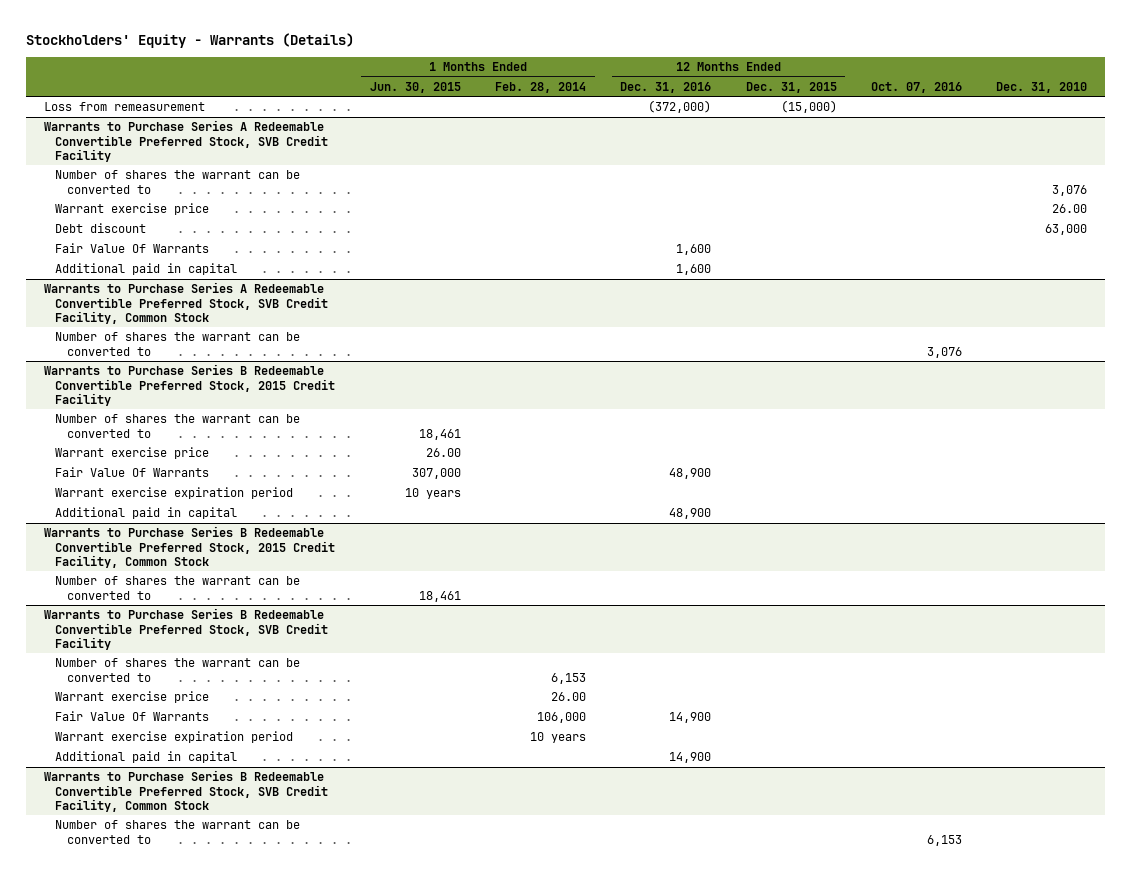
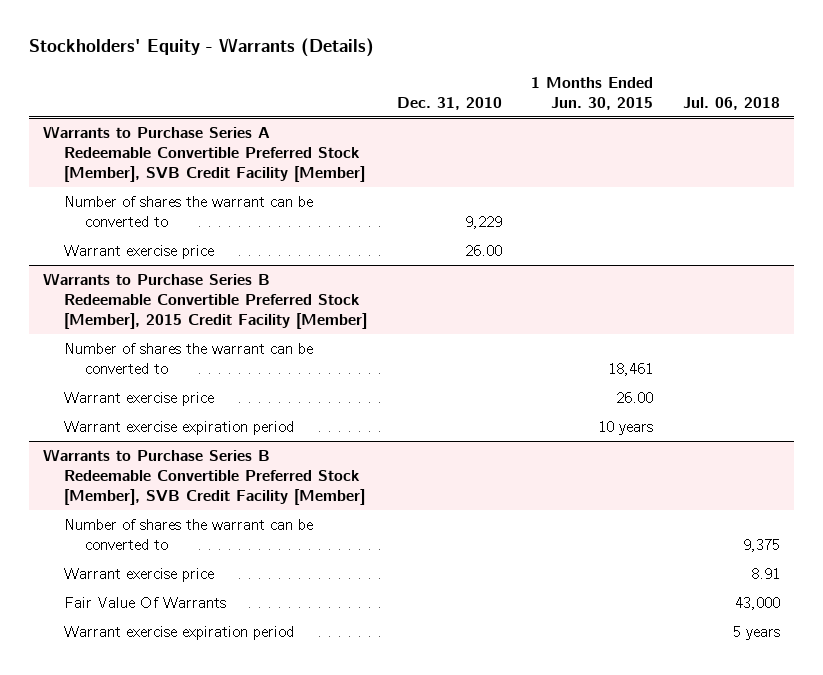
- | 1 Months Ended Jun. 30, 2015 | 1 Months Ended Feb. 28, 2014 | 12 Months Ended Dec. 31, 2016 | 12 Months Ended Dec. 31, 2015 | Oct. 07, 2016 | Dec. 31, 2010
+ | Dec. 31, 2010 | 1 Months Ended Jun. 30, 2015 | Jul. 06, 2018
- Loss from remeasurement | | | (372,000) | (15,000) | |
- Warrants to Purchase Series A Redeemable Convertible Preferred Stock, SVB Credit Facility
- Number of shares the warrant can be converted to | | | | | | 3,076
+ Warrants to Purchase Series A Redeemable Convertible Preferred Stock [Member], SVB Credit Facility [Member]
+ Number of shares the warrant can be converted to | 9,229 | |
- Debt discount | | | | | | 63,000
- Fair Value Of Warrants | | | 1,600 | | |
- Additional paid in capital | | | 1,600 | | |
- Warrants to Purchase Series A Redeemable Convertible Preferred Stock, SVB Credit Facility, Common Stock
- Number of shares the warrant can be converted to | | | | | 3,076 |
- Warrants to Purchase Series B Redeemable Convertible Preferred Stock, 2015 Credit Facility
+ Warrants to Purchase Series B Redeemable Convertible Preferred Stock [Member], 2015 Credit Facility [Member]
- Fair Value Of Warrants | 307,000 | | 48,900 | | |
- Additional paid in capital | | | 48,900 | | |
- Warrants to Purchase Series B Redeemable Convertible Preferred Stock, 2015 Credit Facility, Common Stock
- Number of shares the warrant can be converted to | 18,461 | | | | |
- Warrants to Purchase Series B Redeemable Convertible Preferred Stock, SVB Credit Facility
+ Warrants to Purchase Series B Redeemable Convertible Preferred Stock [Member], SVB Credit Facility [Member]
- Additional paid in capital | | | 14,900 | | |
- Warrants to Purchase Series B Redeemable Convertible Preferred Stock, SVB Credit Facility, Common Stock
- Number of shares the warrant can be converted to | | | | | 6,153 |

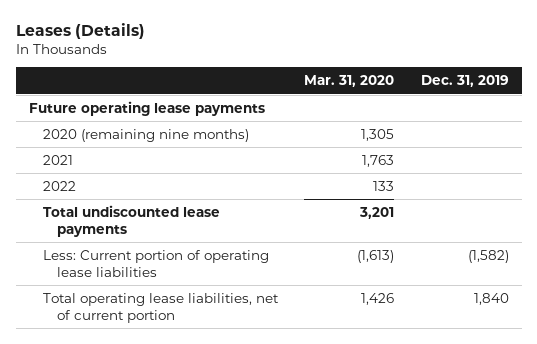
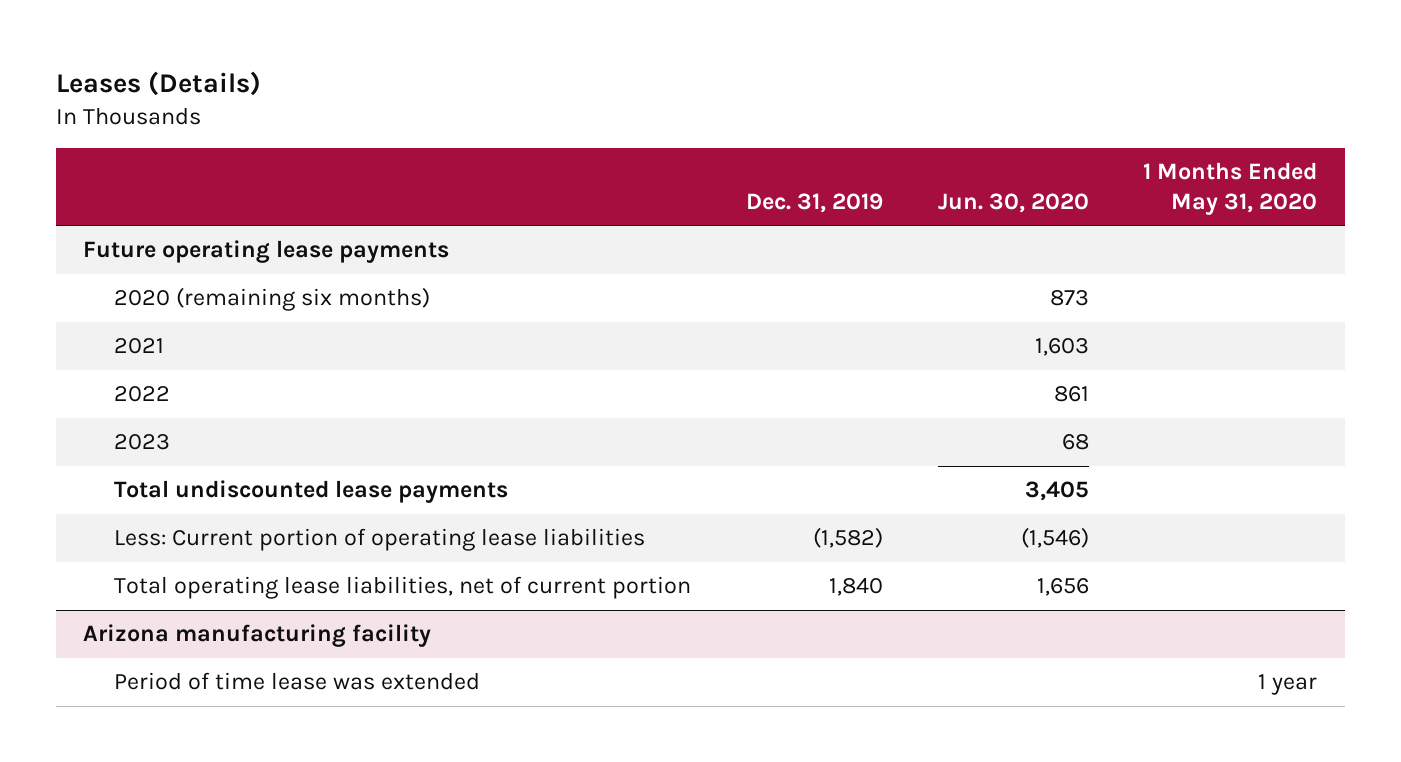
- | Mar. 31, 2020 | Dec. 31, 2019
+ | Dec. 31, 2019 | Jun. 30, 2020 | 1 Months Ended May 31, 2020
- 2020 (remaining nine months) | 1,305 |
+ 2020 (remaining six months) | | 873 |
+ 2023 | | 68 |
+ Arizona manufacturing facility
+ Period of time lease was extended | | | 1 year

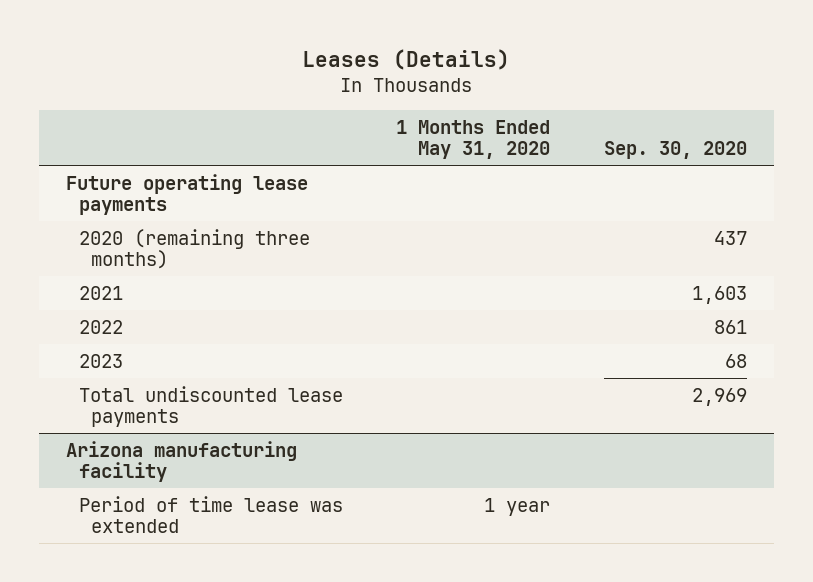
- | Dec. 31, 2019 | Jun. 30, 2020 | 1 Months Ended May 31, 2020
+ | 1 Months Ended May 31, 2020 | Sep. 30, 2020
- 2020 (remaining six months) | | 873 |
+ 2020 (remaining three months) | | 437
- Less: Current portion of operating lease liabilities | (1,582) | (1,546) |
- Total operating lease liabilities, net of current portion | 1,840 | 1,656 |

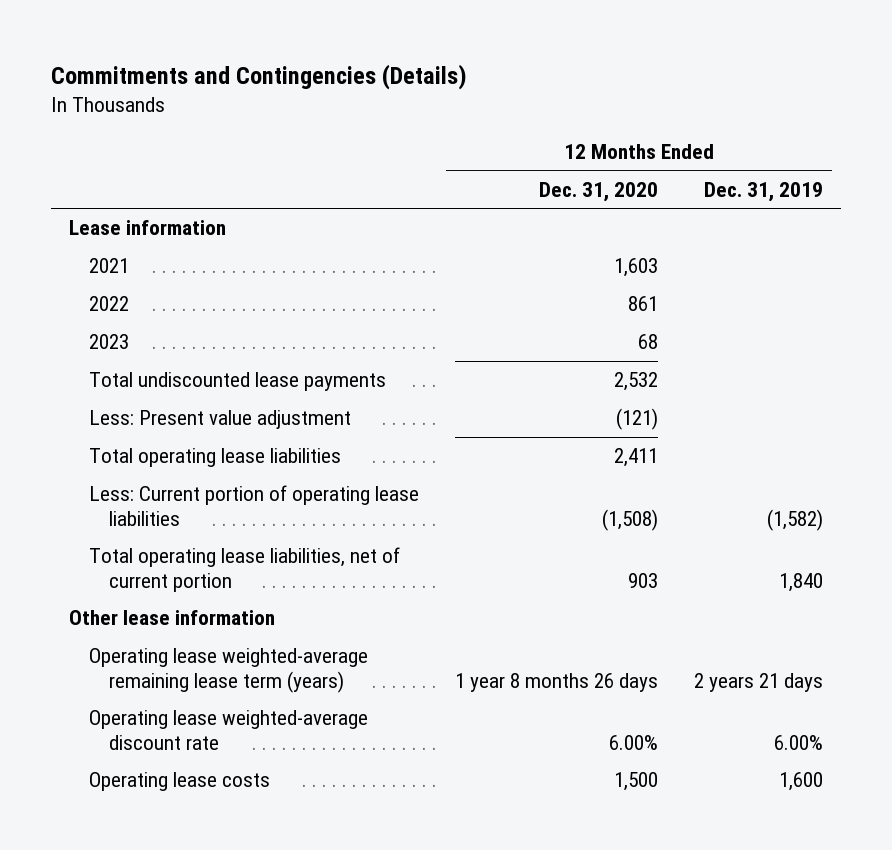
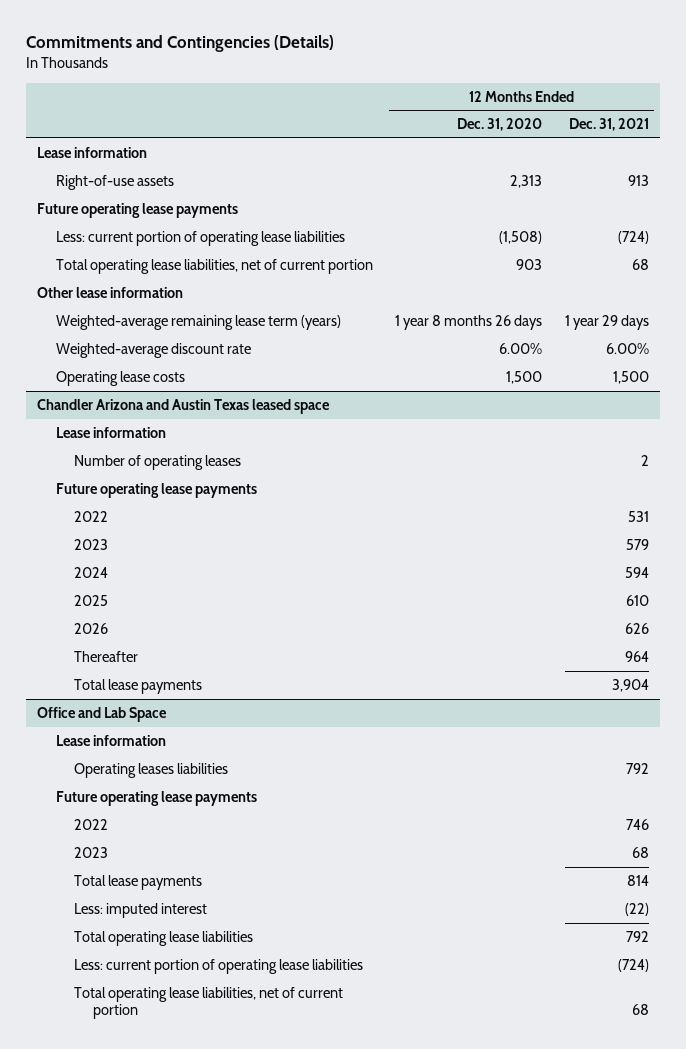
- | 12 Months Ended Dec. 31, 2020 | 12 Months Ended Dec. 31, 2019
+ | 12 Months Ended Dec. 31, 2020 | 12 Months Ended Dec. 31, 2021
- 2021 | 1,603 |
- 2022 | 861 |
- 2023 | 68 |
- Total undiscounted lease payments | 2,532 |
- Less: Present value adjustment | (121) |
- Total operating lease liabilities | 2,411 |
- Less: Current portion of operating lease liabilities | (1,508) | (1,582)
+ Right-of-use assets | 2,313 | 913
+ Future operating lease payments
+ Less: current portion of operating lease liabilities | (1,508) | (724)
- Operating lease weighted-average remaining lease term (years) | 1 year 8 months 26 days | 2 years 21 days
- Operating lease weighted-average discount rate | 6.00% | 6.00%
+ Weighted-average remaining lease term (years) | 1 year 8 months 26 days | 1 year 29 days
+ Weighted-average discount rate | 6.00% | 6.00%
+ Chandler Arizona and Austin Texas leased space
+ Lease information
+ Number of operating leases | | 2
+ Future operating lease payments
+ 2022 | | 531
+ 2023 | | 579
+ 2024 | | 594
+ 2025 | | 610
+ 2026 | | 626
+ Thereafter | | 964
+ Total lease payments | | 3,904
+ Office and Lab Space
+ Lease information
+ Operating leases liabilities | | 792
+ Future operating lease payments
+ 2022 | | 746
+ 2023 | | 68
+ Total lease payments | | 814
+ Less: imputed interest | | (22)
+ Total operating lease liabilities | | 792
+ Less: current portion of operating lease liabilities | | (724)
+ Total operating lease liabilities, net of current portion | | 68

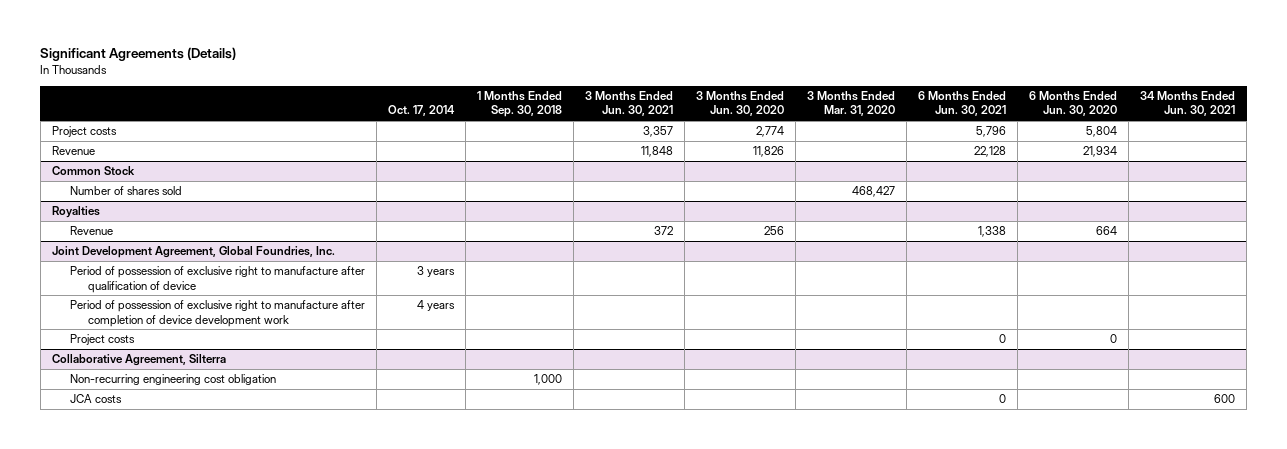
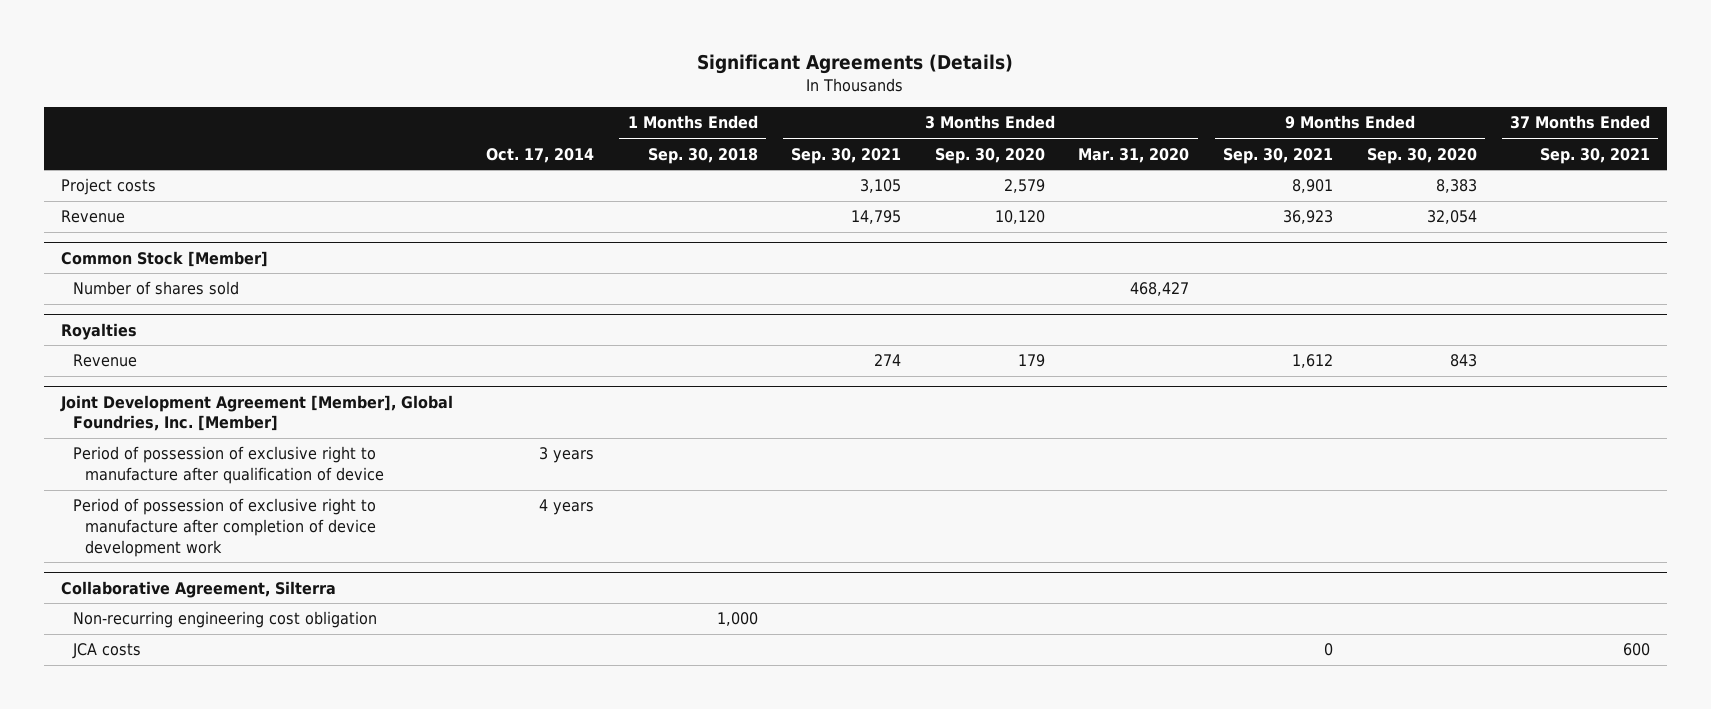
- | Oct. 17, 2014 | 1 Months Ended Sep. 30, 2018 | 3 Months Ended Jun. 30, 2021 | 3 Months Ended Jun. 30, 2020 | 3 Months Ended Mar. 31, 2020 | 6 Months Ended Jun. 30, 2021 | 6 Months Ended Jun. 30, 2020 | 34 Months Ended Jun. 30, 2021
+ | Oct. 17, 2014 | 1 Months Ended Sep. 30, 2018 | 3 Months Ended Sep. 30, 2021 | 3 Months Ended Sep. 30, 2020 | 3 Months Ended Mar. 31, 2020 | 9 Months Ended Sep. 30, 2021 | 9 Months Ended Sep. 30, 2020 | 37 Months Ended Sep. 30, 2021
- Common Stock
+ Common Stock [Member]
- Joint Development Agreement, Global Foundries, Inc.
+ Joint Development Agreement [Member], Global Foundries, Inc. [Member]
- Project costs | | | | | | 0 | 0 |

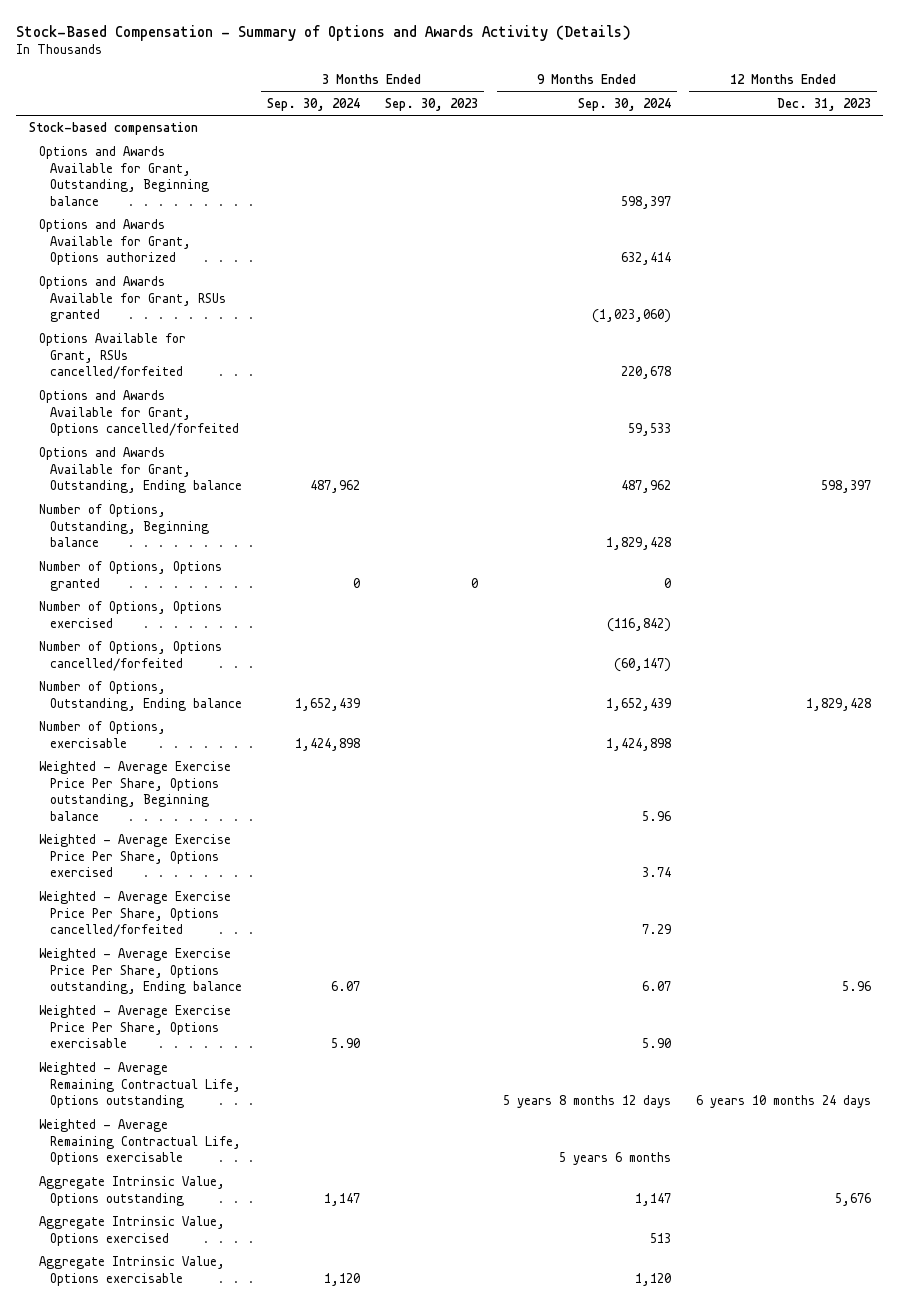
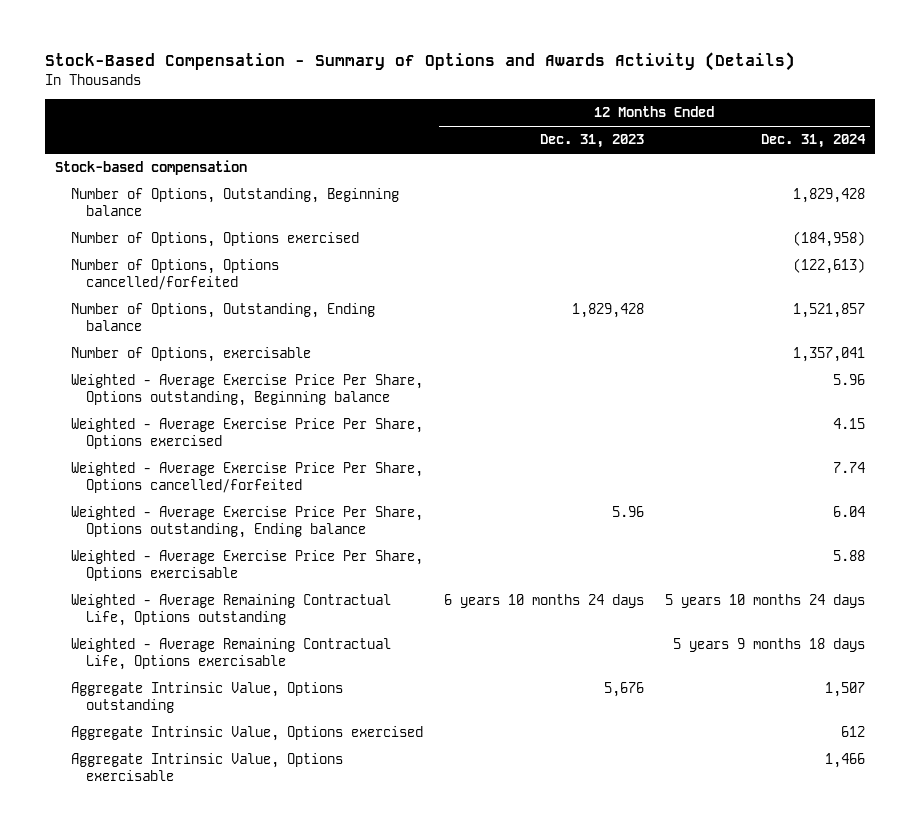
- | 3 Months Ended Sep. 30, 2024 | 3 Months Ended Sep. 30, 2023 | 9 Months Ended Sep. 30, 2024 | 12 Months Ended Dec. 31, 2023
+ | 12 Months Ended Dec. 31, 2023 | 12 Months Ended Dec. 31, 2024
- Options and Awards Available for Grant, Outstanding, Beginning balance | | | 598,397 |
- Options and Awards Available for Grant, Options authorized | | | 632,414 |
- Options and Awards Available for Grant, RSUs granted | | | (1,023,060) |
- Options Available for Grant, RSUs cancelled/forfeited | | | 220,678 |
- Options and Awards Available for Grant, Options cancelled/forfeited | | | 59,533 |
- Options and Awards Available for Grant, Outstanding, Ending balance | 487,962 | | 487,962 | 598,397
- Number of Options, Options granted | 0 | 0 | 0 |

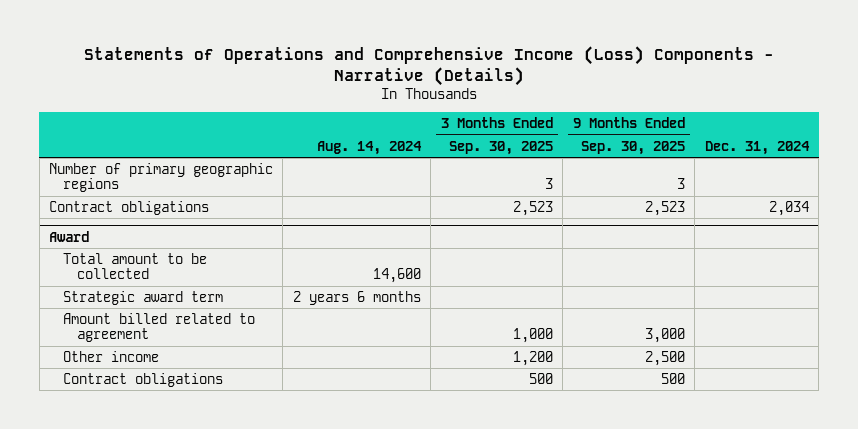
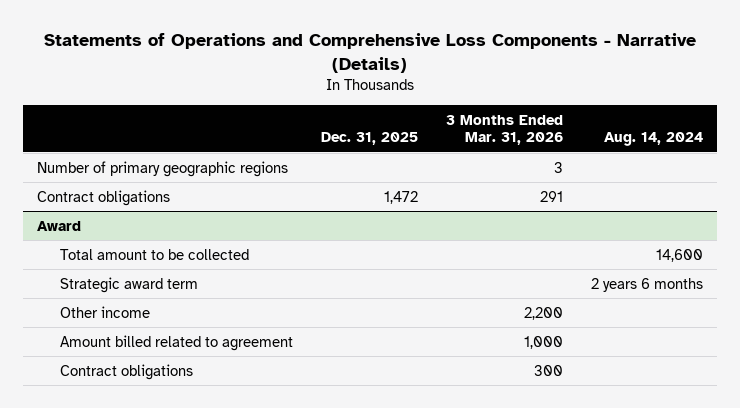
- Statements of Operations and Comprehensive Income (Loss) Components - Narrative (Details)
+ Statements of Operations and Comprehensive Loss Components - Narrative (Details)
- | Aug. 14, 2024 | 3 Months Ended Sep. 30, 2025 | 9 Months Ended Sep. 30, 2025 | Dec. 31, 2024
+ | Dec. 31, 2025 | 3 Months Ended Mar. 31, 2026 | Aug. 14, 2024
@ Award
moved down: Amount billed related to agreement | | 1,000 |

